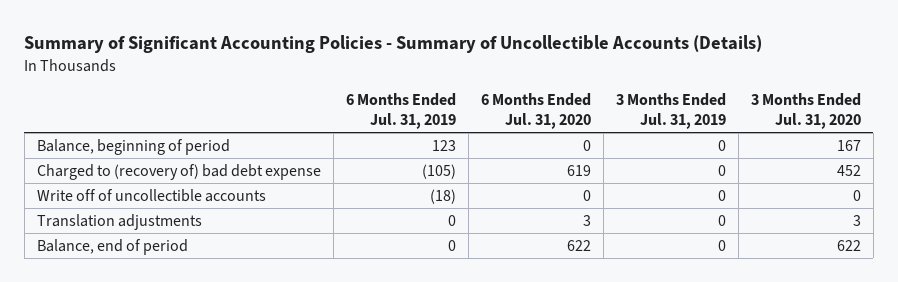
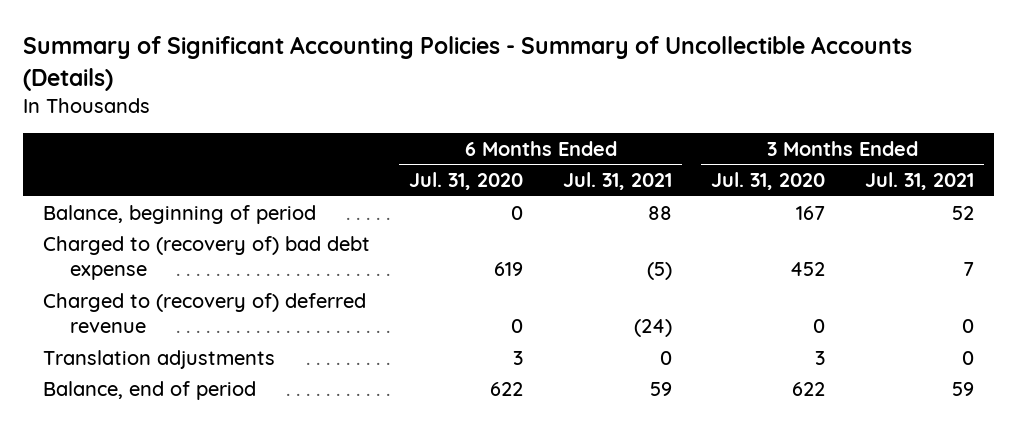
- | 6 Months Ended Jul. 31, 2019 | 6 Months Ended Jul. 31, 2020 | 3 Months Ended Jul. 31, 2019 | 3 Months Ended Jul. 31, 2020
+ | 6 Months Ended Jul. 31, 2020 | 6 Months Ended Jul. 31, 2021 | 3 Months Ended Jul. 31, 2020 | 3 Months Ended Jul. 31, 2021
- Write off of uncollectible accounts | (18) | 0 | 0 | 0
+ Charged to (recovery of) deferred revenue | 0 | (24) | 0 | 0

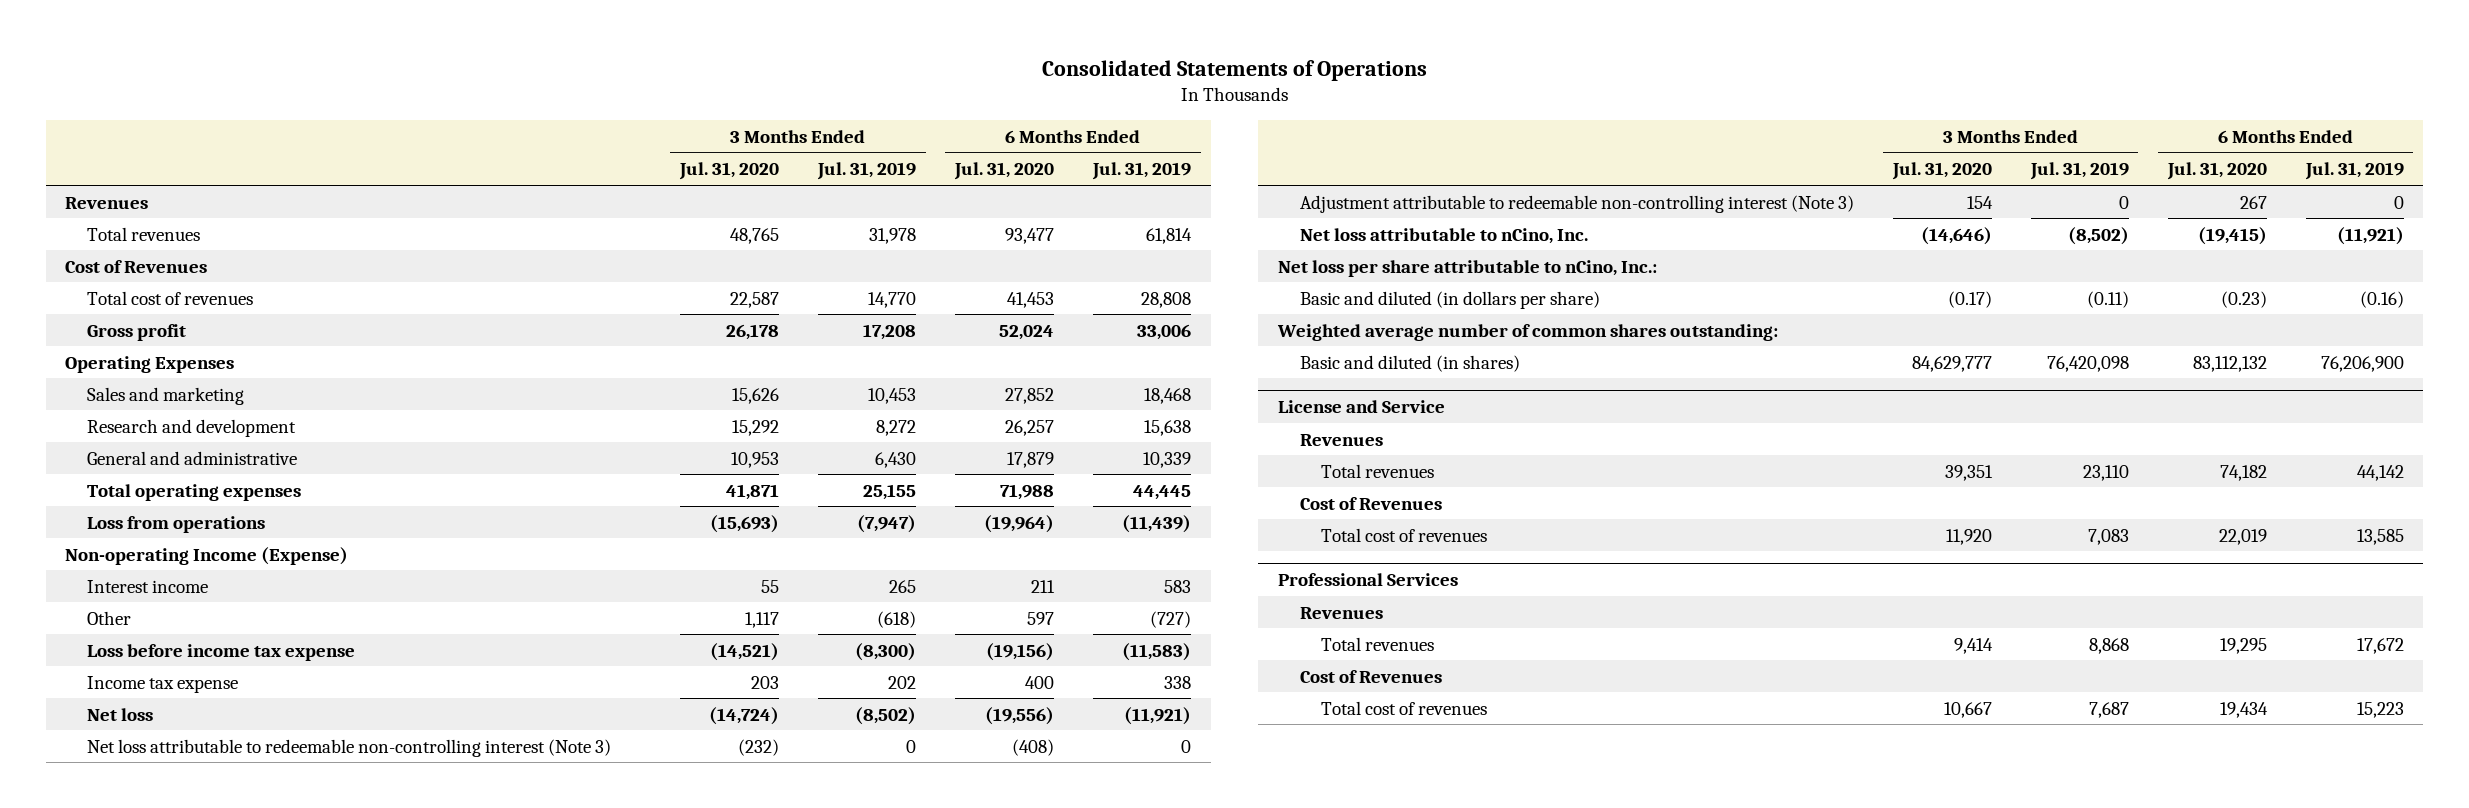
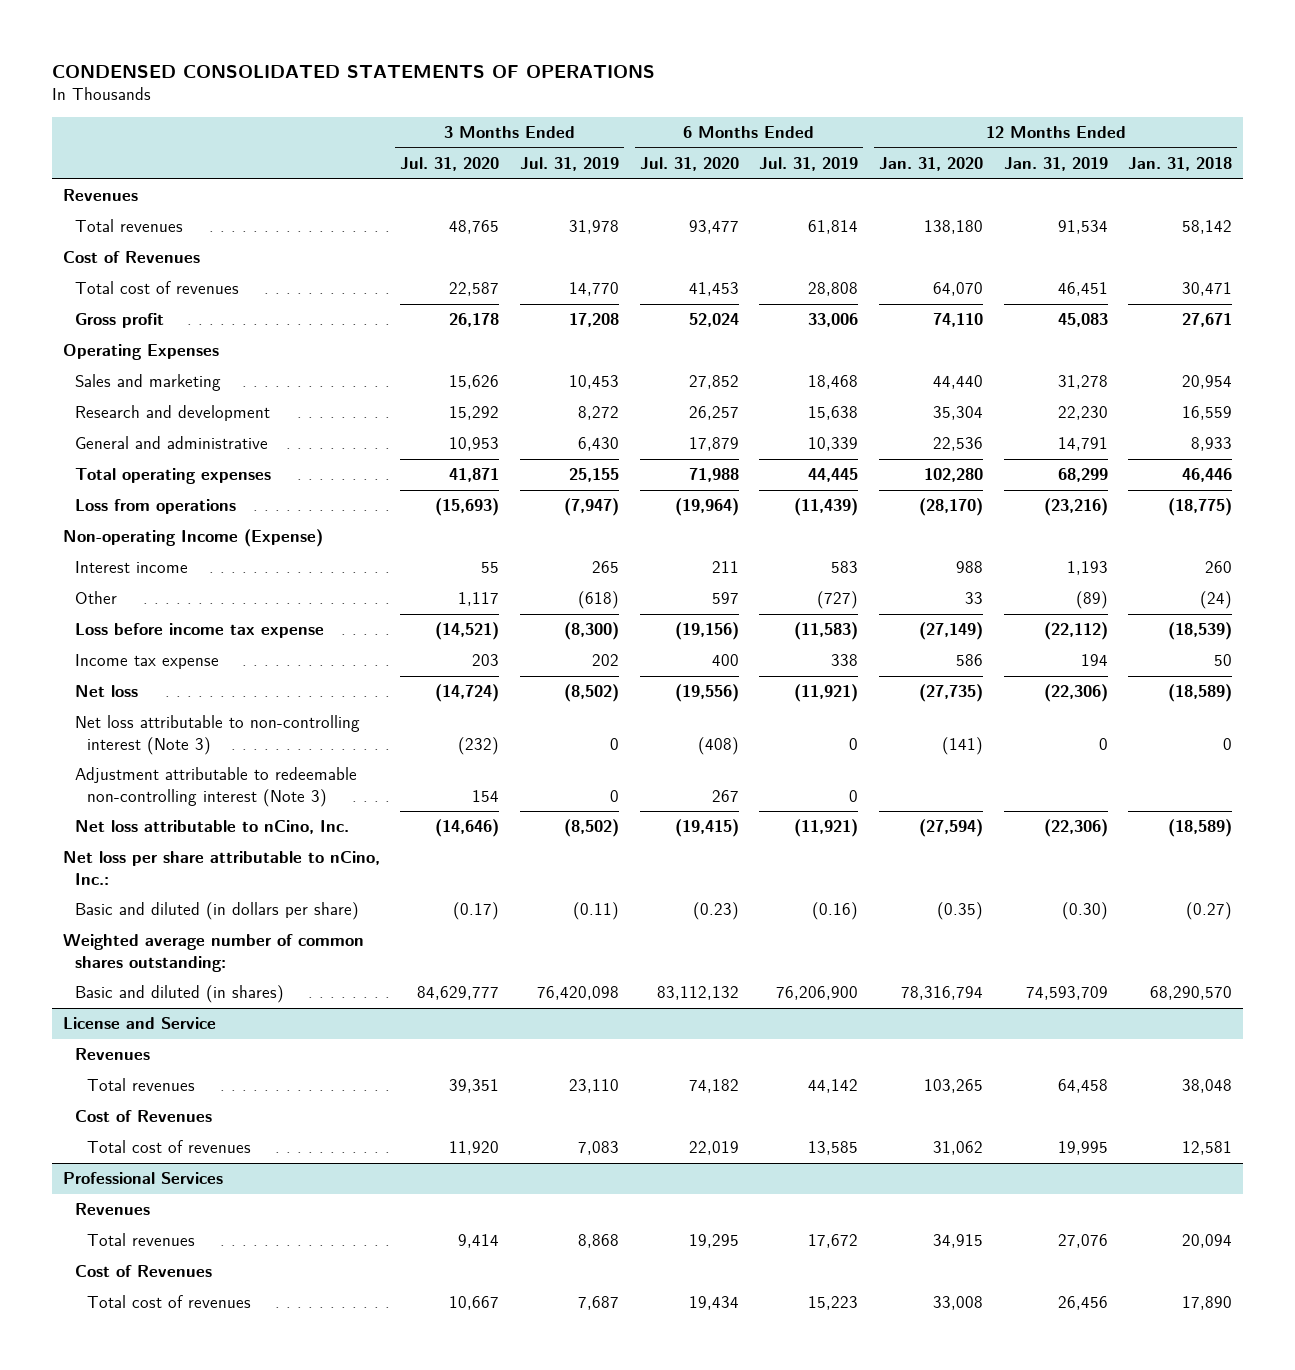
- Consolidated Statements of Operations
+ CONDENSED CONSOLIDATED STATEMENTS OF OPERATIONS
- | 3 Months Ended Jul. 31, 2020 | 3 Months Ended Jul. 31, 2019 | 6 Months Ended Jul. 31, 2020 | 6 Months Ended Jul. 31, 2019
+ | 3 Months Ended Jul. 31, 2020 | 3 Months Ended Jul. 31, 2019 | 6 Months Ended Jul. 31, 2020 | 6 Months Ended Jul. 31, 2019 | 12 Months Ended Jan. 31, 2020 | 12 Months Ended Jan. 31, 2019 | 12 Months Ended Jan. 31, 2018
- Net loss attributable to redeemable non-controlling interest (Note 3) | (232) | 0 | (408) | 0
+ Net loss attributable to non-controlling interest (Note 3) | (232) | 0 | (408) | 0 | (141) | 0 | 0

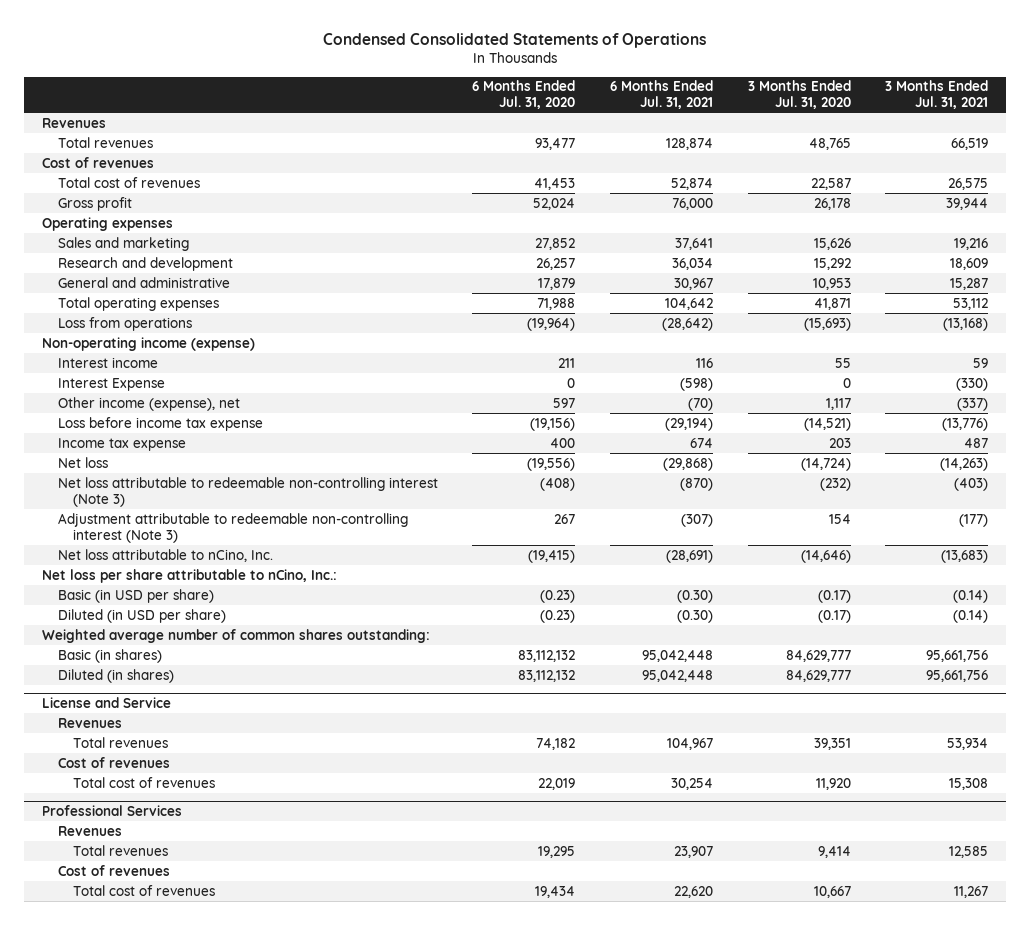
- CONDENSED CONSOLIDATED STATEMENTS OF OPERATIONS
+ Condensed Consolidated Statements of Operations
- | 3 Months Ended Jul. 31, 2020 | 3 Months Ended Jul. 31, 2019 | 6 Months Ended Jul. 31, 2020 | 6 Months Ended Jul. 31, 2019 | 12 Months Ended Jan. 31, 2020 | 12 Months Ended Jan. 31, 2019 | 12 Months Ended Jan. 31, 2018
+ | 6 Months Ended Jul. 31, 2020 | 6 Months Ended Jul. 31, 2021 | 3 Months Ended Jul. 31, 2020 | 3 Months Ended Jul. 31, 2021
- Cost of Revenues
+ Cost of revenues
- Operating Expenses
+ Operating expenses
- Non-operating Income (Expense)
+ Non-operating income (expense)
- Other | 1,117 | (618) | 597 | (727) | 33 | (89) | (24)
+ Interest Expense | 0 | (598) | 0 | (330)
+ Other income (expense), net | 597 | (70) | 1,117 | (337)
- Net loss attributable to non-controlling interest (Note 3) | (232) | 0 | (408) | 0 | (141) | 0 | 0
+ Net loss attributable to redeemable non-controlling interest (Note 3) | (408) | (870) | (232) | (403)
- Basic and diluted (in dollars per share) | (0.17) | (0.11) | (0.23) | (0.16) | (0.35) | (0.30) | (0.27)
+ Basic (in USD per share) | (0.23) | (0.30) | (0.17) | (0.14)
+ Diluted (in USD per share) | (0.23) | (0.30) | (0.17) | (0.14)
- Basic and diluted (in shares) | 84,629,777 | 76,420,098 | 83,112,132 | 76,206,900 | 78,316,794 | 74,593,709 | 68,290,570
+ Basic (in shares) | 83,112,132 | 95,042,448 | 84,629,777 | 95,661,756
+ Diluted (in shares) | 83,112,132 | 95,042,448 | 84,629,777 | 95,661,756
@ License and Service
- Cost of Revenues
+ Cost of revenues
@ Professional Services
- Cost of Revenues
+ Cost of revenues

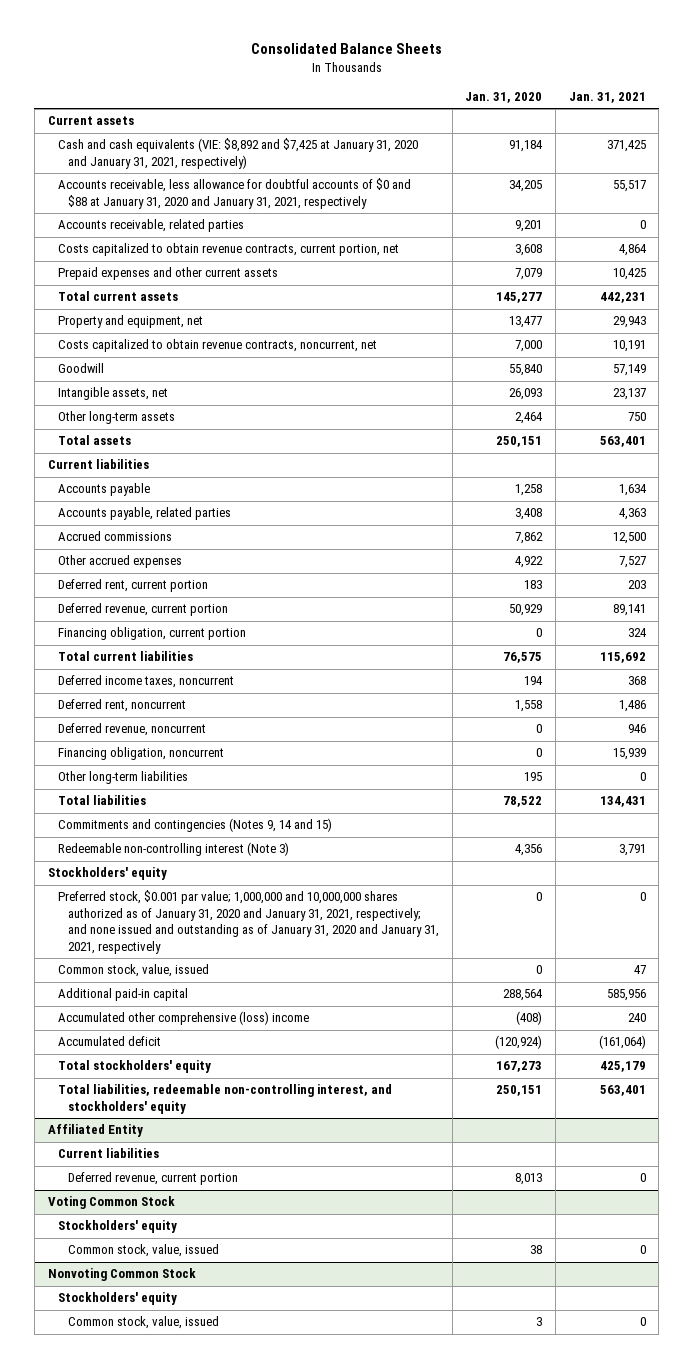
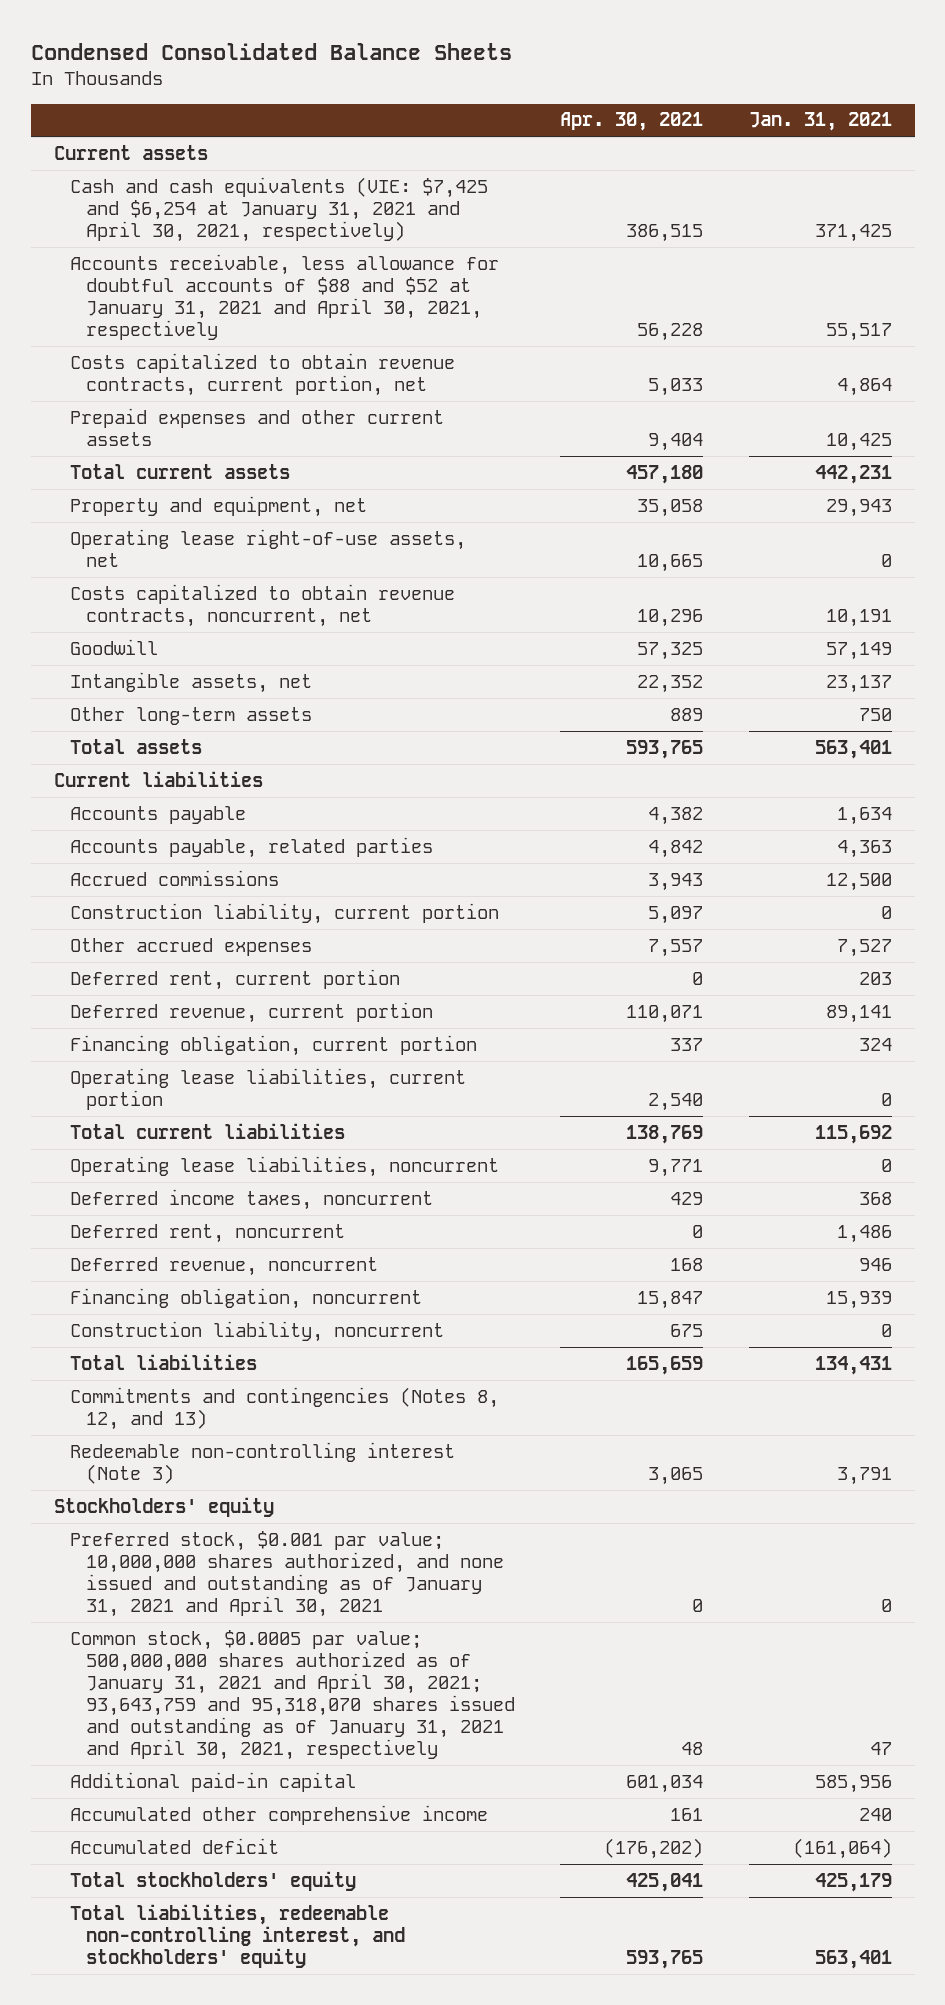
- Consolidated Balance Sheets
+ Condensed Consolidated Balance Sheets
- | Jan. 31, 2020 | Jan. 31, 2021
+ | Apr. 30, 2021 | Jan. 31, 2021
- Cash and cash equivalents (VIE: $8,892 and $7,425 at January 31, 2020 and January 31, 2021, respectively) | 91,184 | 371,425
- Accounts receivable, less allowance for doubtful accounts of $0 and $88 at January 31, 2020 and January 31, 2021, respectively | 34,205 | 55,517
- Accounts receivable, related parties | 9,201 | 0
+ Cash and cash equivalents (VIE: $7,425 and $6,254 at January 31, 2021 and April 30, 2021, respectively) | 386,515 | 371,425
+ Accounts receivable, less allowance for doubtful accounts of $88 and $52 at January 31, 2021 and April 30, 2021, respectively | 56,228 | 55,517
+ Operating lease right-of-use assets, net | 10,665 | 0
+ Construction liability, current portion | 5,097 | 0
+ Operating lease liabilities, current portion | 2,540 | 0
+ Operating lease liabilities, noncurrent | 9,771 | 0
- Other long-term liabilities | 195 | 0
+ Construction liability, noncurrent | 675 | 0
- Commitments and contingencies (Notes 9, 14 and 15)
+ Commitments and contingencies (Notes 8, 12, and 13)
- Preferred stock, $0.001 par value; 1,000,000 and 10,000,000 shares authorized as of January 31, 2020 and January 31, 2021, respectively; and none issued and outstanding as of January 31, 2020 and January 31, 2021, respectively | 0 | 0
- Common stock, value, issued | 0 | 47
+ Preferred stock, $0.001 par value; 10,000,000 shares authorized, and none issued and outstanding as of January 31, 2021 and April 30, 2021 | 0 | 0
+ Common stock, $0.0005 par value; 500,000,000 shares authorized as of January 31, 2021 and April 30, 2021; 93,643,759 and 95,318,070 shares issued and outstanding as of January 31, 2021 and April 30, 2021, respectively | 48 | 47
- Accumulated other comprehensive (loss) income | (408) | 240
+ Accumulated other comprehensive income | 161 | 240
- Affiliated Entity
- Current liabilities
- Deferred revenue, current portion | 8,013 | 0
- Voting Common Stock
- Stockholders' equity
- Common stock, value, issued | 38 | 0
- Nonvoting Common Stock
- Stockholders' equity
- Common stock, value, issued | 3 | 0

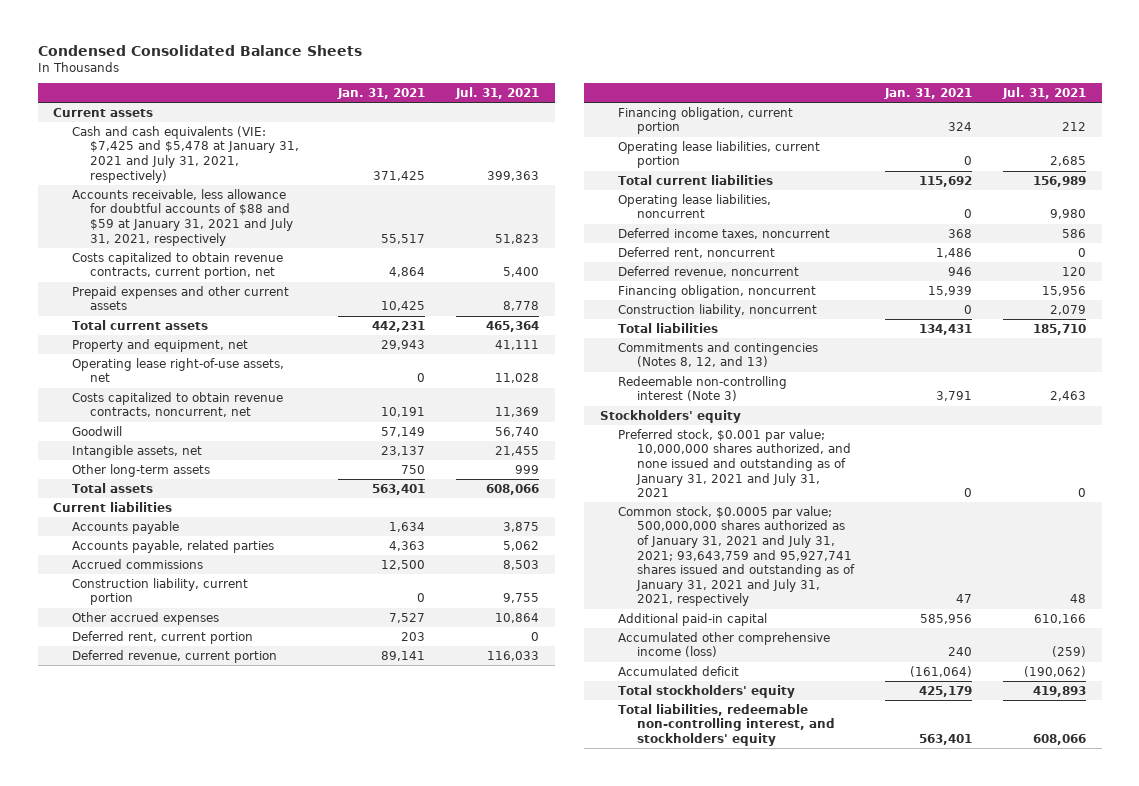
- | Apr. 30, 2021 | Jan. 31, 2021
+ | Jan. 31, 2021 | Jul. 31, 2021
- Cash and cash equivalents (VIE: $7,425 and $6,254 at January 31, 2021 and April 30, 2021, respectively) | 386,515 | 371,425
- Accounts receivable, less allowance for doubtful accounts of $88 and $52 at January 31, 2021 and April 30, 2021, respectively | 56,228 | 55,517
+ Cash and cash equivalents (VIE: $7,425 and $5,478 at January 31, 2021 and July 31, 2021, respectively) | 371,425 | 399,363
+ Accounts receivable, less allowance for doubtful accounts of $88 and $59 at January 31, 2021 and July 31, 2021, respectively | 55,517 | 51,823
- Preferred stock, $0.001 par value; 10,000,000 shares authorized, and none issued and outstanding as of January 31, 2021 and April 30, 2021 | 0 | 0
- Common stock, $0.0005 par value; 500,000,000 shares authorized as of January 31, 2021 and April 30, 2021; 93,643,759 and 95,318,070 shares issued and outstanding as of January 31, 2021 and April 30, 2021, respectively | 48 | 47
+ Preferred stock, $0.001 par value; 10,000,000 shares authorized, and none issued and outstanding as of January 31, 2021 and July 31, 2021 | 0 | 0
+ Common stock, $0.0005 par value; 500,000,000 shares authorized as of January 31, 2021 and July 31, 2021; 93,643,759 and 95,927,741 shares issued and outstanding as of January 31, 2021 and July 31, 2021, respectively | 47 | 48
- Accumulated other comprehensive income | 161 | 240
+ Accumulated other comprehensive income (loss) | 240 | (259)

